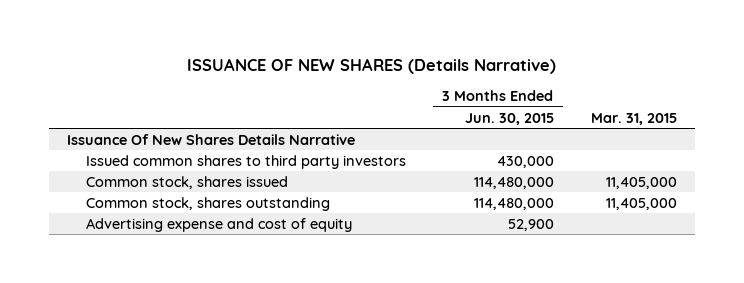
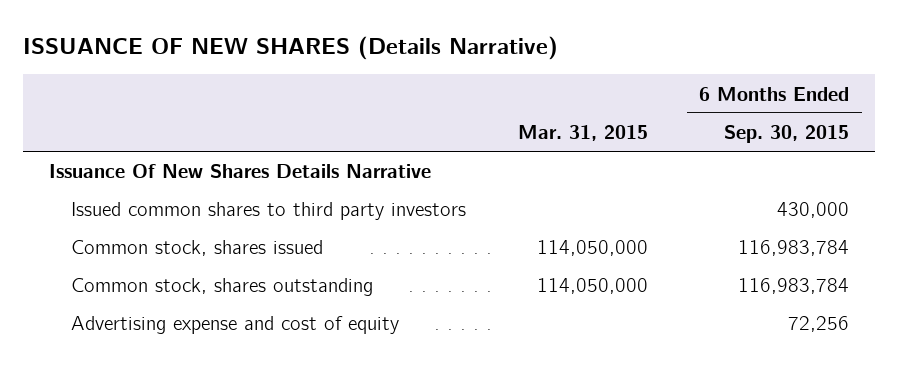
- | 3 Months Ended Jun. 30, 2015 | Mar. 31, 2015
+ | Mar. 31, 2015 | 6 Months Ended Sep. 30, 2015
- Common stock, shares issued | 114,480,000 | 11,405,000
- Common stock, shares outstanding | 114,480,000 | 11,405,000
+ Common stock, shares issued | 114,050,000 | 116,983,784
+ Common stock, shares outstanding | 114,050,000 | 116,983,784

